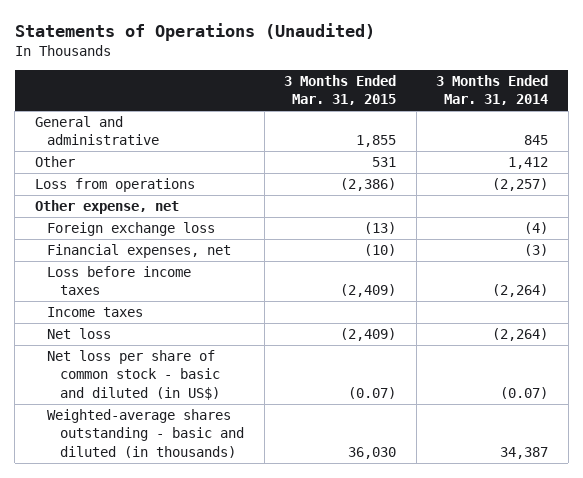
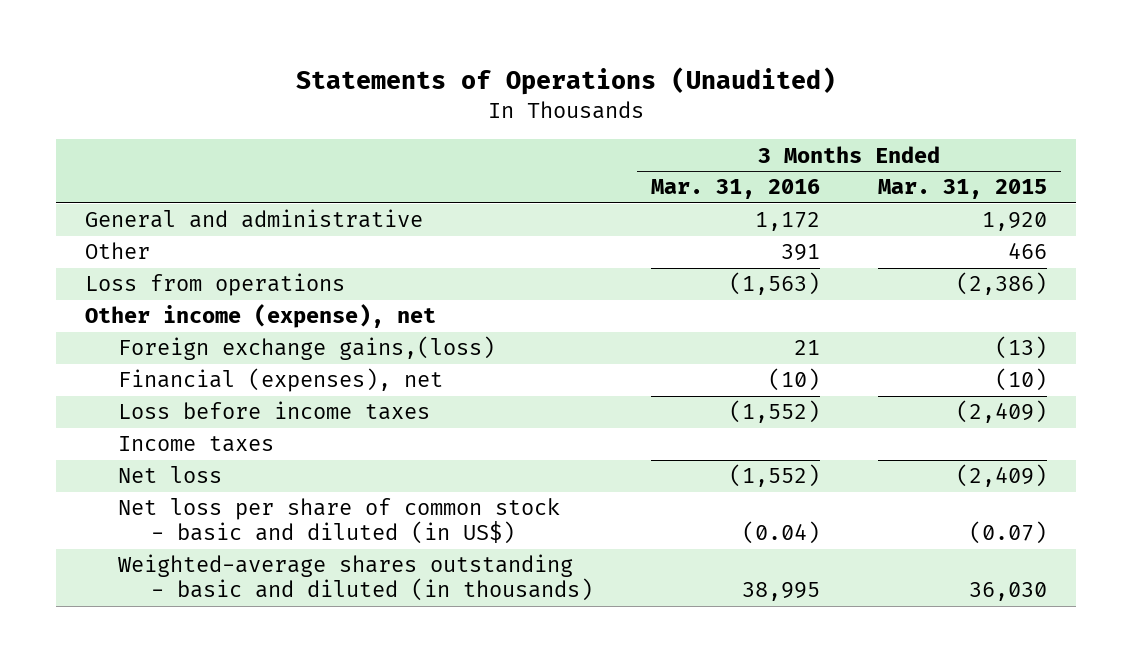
- | 3 Months Ended Mar. 31, 2015 | 3 Months Ended Mar. 31, 2014
+ | 3 Months Ended Mar. 31, 2016 | 3 Months Ended Mar. 31, 2015
- General and administrative | 1,855 | 845
- Other | 531 | 1,412
+ General and administrative | 1,172 | 1,920
+ Other | 391 | 466
- Other expense, net
- Foreign exchange loss | (13) | (4)
- Financial expenses, net | (10) | (3)
+ Other income (expense), net
+ Foreign exchange gains,(loss) | 21 | (13)
+ Financial (expenses), net | (10) | (10)

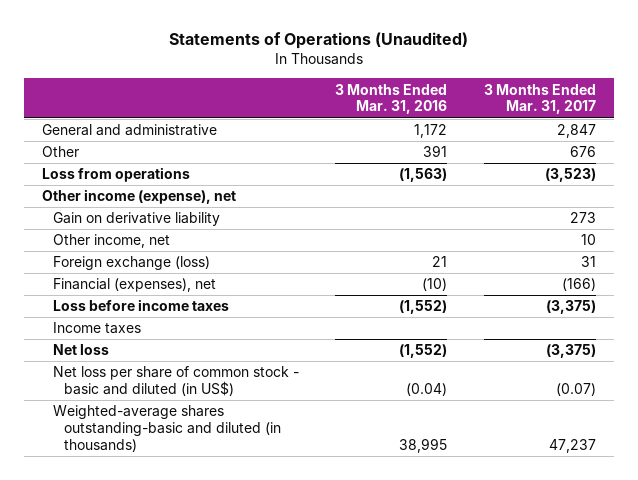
- | 3 Months Ended Mar. 31, 2016 | 3 Months Ended Mar. 31, 2015
+ | 3 Months Ended Mar. 31, 2016 | 3 Months Ended Mar. 31, 2017
- Foreign exchange gains,(loss) | 21 | (13)
+ Gain on derivative liability | | 273
+ Other income, net | | 10
+ Foreign exchange (loss) | 21 | 31
- Weighted-average shares outstanding - basic and diluted (in thousands) | 38,995 | 36,030
+ Weighted-average shares outstanding-basic and diluted (in thousands) | 38,995 | 47,237

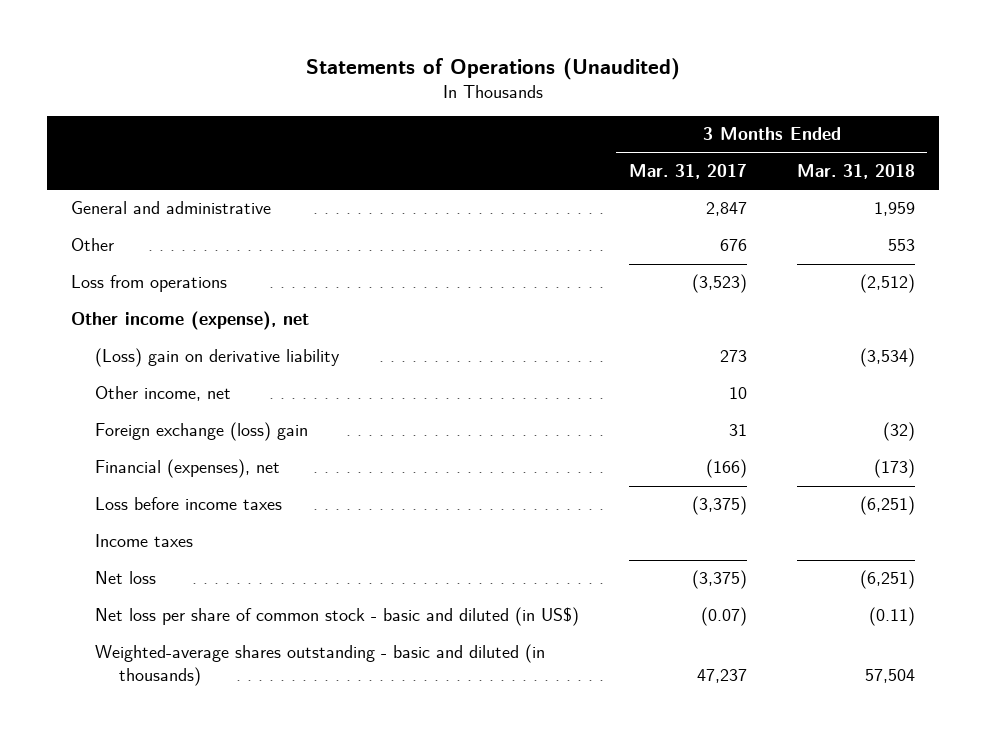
- | 3 Months Ended Mar. 31, 2016 | 3 Months Ended Mar. 31, 2017
+ | 3 Months Ended Mar. 31, 2017 | 3 Months Ended Mar. 31, 2018
- Gain on derivative liability | | 273
+ (Loss) gain on derivative liability | 273 | (3,534)
- Foreign exchange (loss) | 21 | 31
+ Foreign exchange (loss) gain | 31 | (32)
- Weighted-average shares outstanding-basic and diluted (in thousands) | 38,995 | 47,237
+ Weighted-average shares outstanding - basic and diluted (in thousands) | 47,237 | 57,504

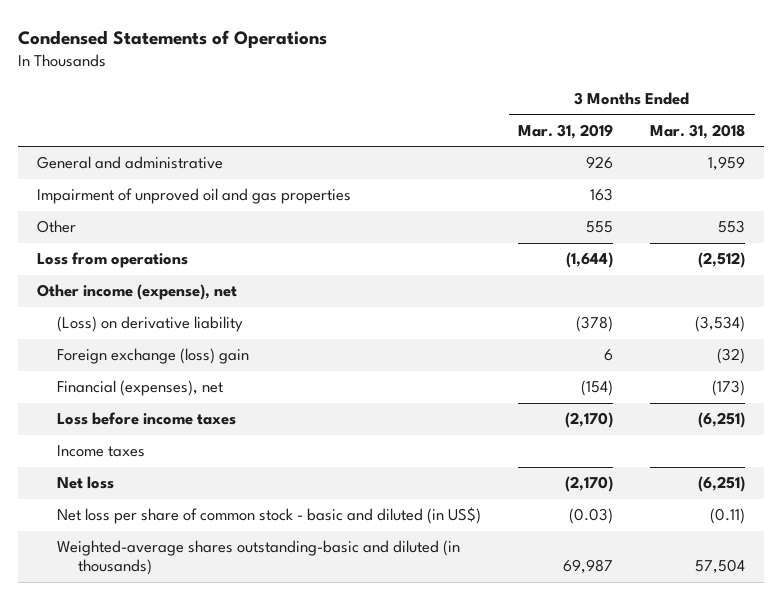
- Statements of Operations (Unaudited)
+ Condensed Statements of Operations
- | 3 Months Ended Mar. 31, 2017 | 3 Months Ended Mar. 31, 2018
+ | 3 Months Ended Mar. 31, 2019 | 3 Months Ended Mar. 31, 2018
+ Impairment of unproved oil and gas properties | 163 |
- (Loss) gain on derivative liability | 273 | (3,534)
- Other income, net | 10 |
+ (Loss) on derivative liability | (378) | (3,534)
- Weighted-average shares outstanding - basic and diluted (in thousands) | 47,237 | 57,504
+ Weighted-average shares outstanding-basic and diluted (in thousands) | 69,987 | 57,504

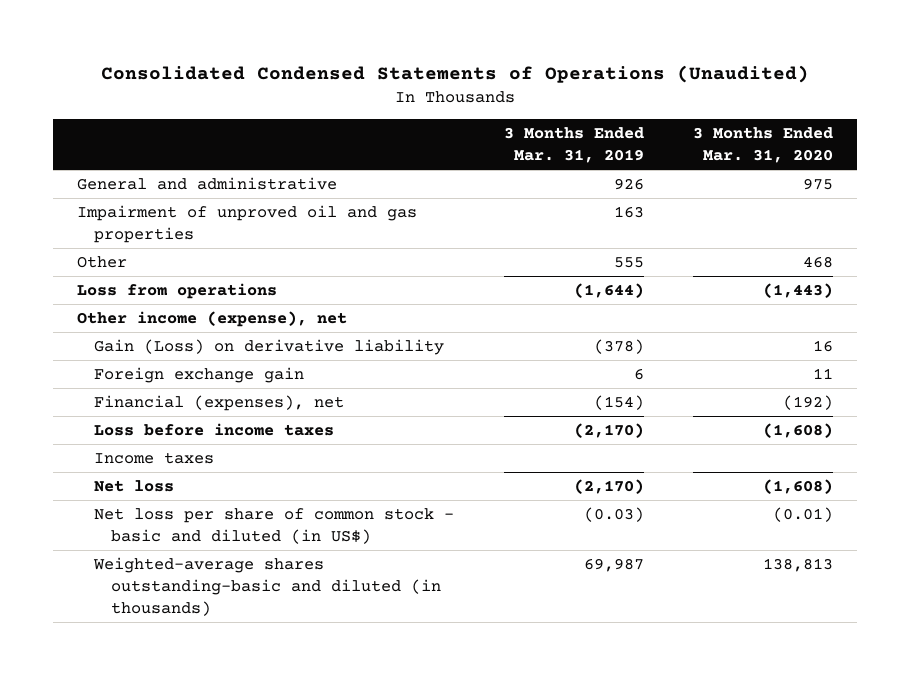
- Condensed Statements of Operations
+ Consolidated Condensed Statements of Operations (Unaudited)
- | 3 Months Ended Mar. 31, 2019 | 3 Months Ended Mar. 31, 2018
+ | 3 Months Ended Mar. 31, 2019 | 3 Months Ended Mar. 31, 2020
- (Loss) on derivative liability | (378) | (3,534)
- Foreign exchange (loss) gain | 6 | (32)
+ Gain (Loss) on derivative liability | (378) | 16
+ Foreign exchange gain | 6 | 11

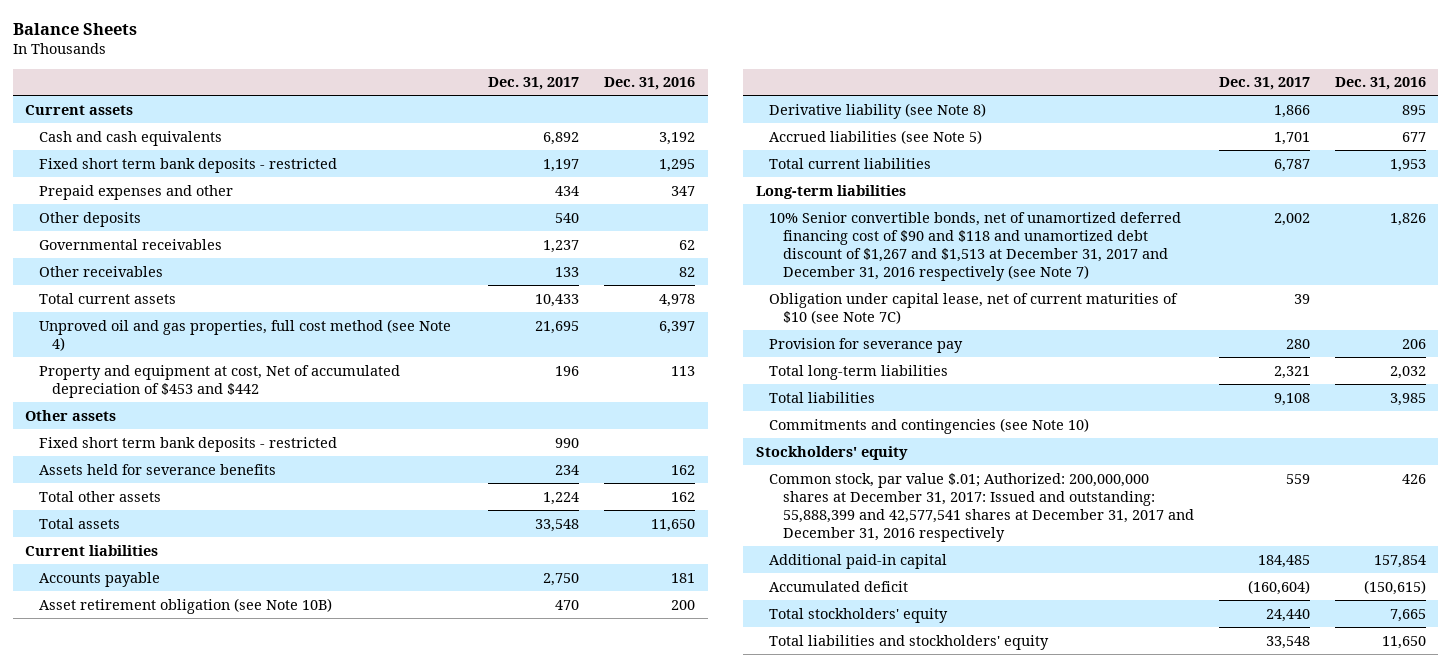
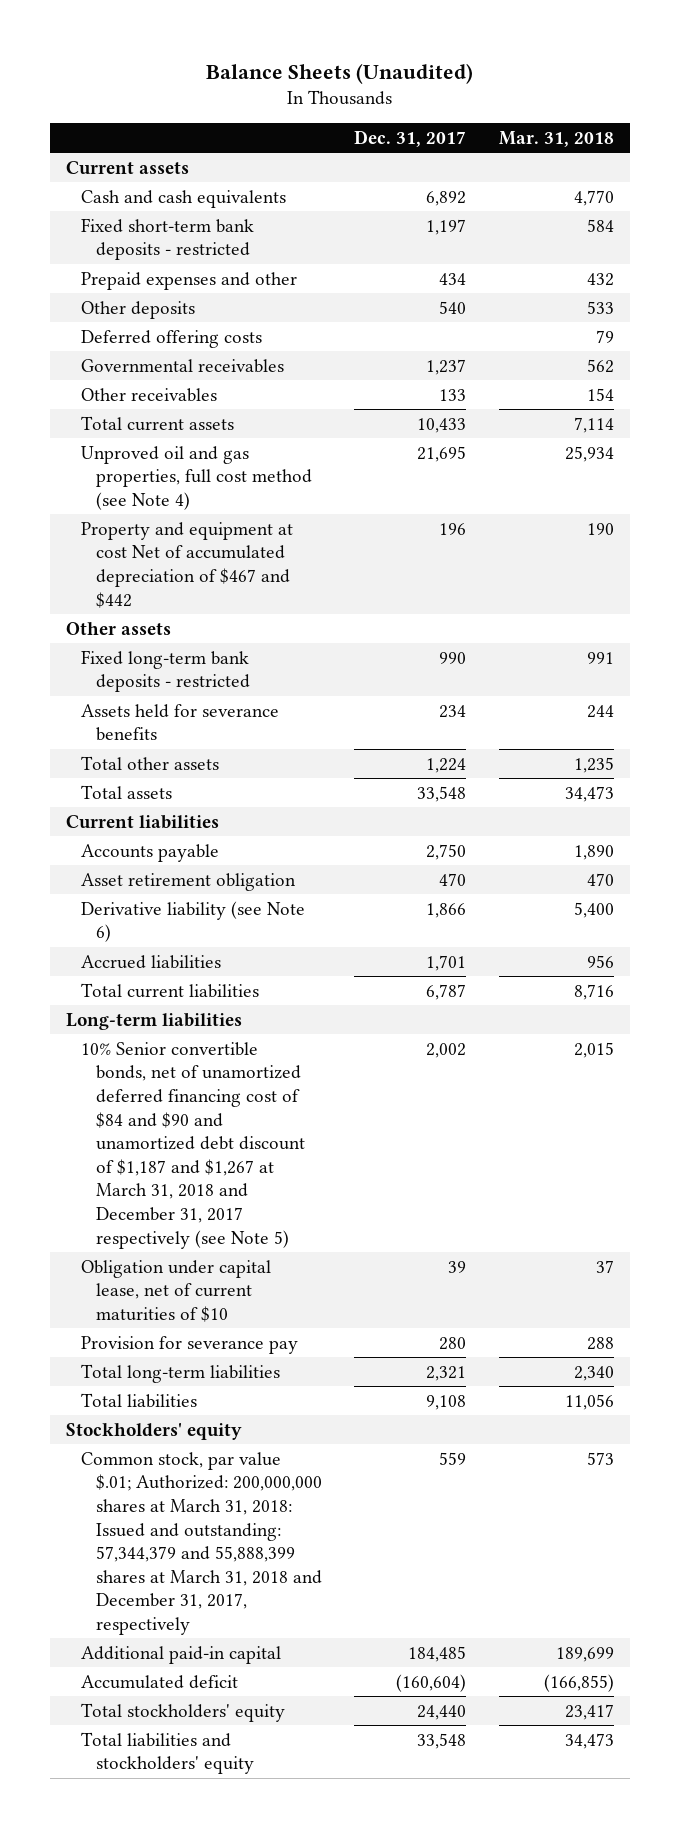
- Balance Sheets
+ Balance Sheets (Unaudited)
- | Dec. 31, 2017 | Dec. 31, 2016
+ | Dec. 31, 2017 | Mar. 31, 2018
- Fixed short term bank deposits - restricted | 1,197 | 1,295
+ Fixed short-term bank deposits - restricted | 1,197 | 584
+ Deferred offering costs | | 79
- Property and equipment at cost, Net of accumulated depreciation of $453 and $442 | 196 | 113
+ Property and equipment at cost Net of accumulated depreciation of $467 and $442 | 196 | 190
- Fixed short term bank deposits - restricted | 990 |
+ Fixed long-term bank deposits - restricted | 990 | 991
- Asset retirement obligation (see Note 10B) | 470 | 200
- Derivative liability (see Note 8) | 1,866 | 895
- Accrued liabilities (see Note 5) | 1,701 | 677
+ Asset retirement obligation | 470 | 470
+ Derivative liability (see Note 6) | 1,866 | 5,400
+ Accrued liabilities | 1,701 | 956
- 10% Senior convertible bonds, net of unamortized deferred financing cost of $90 and $118 and unamortized debt discount of $1,267 and $1,513 at December 31, 2017 and December 31, 2016 respectively (see Note 7) | 2,002 | 1,826
- Obligation under capital lease, net of current maturities of $10 (see Note 7C) | 39 |
+ 10% Senior convertible bonds, net of unamortized deferred financing cost of $84 and $90 and unamortized debt discount of $1,187 and $1,267 at March 31, 2018 and December 31, 2017 respectively (see Note 5) | 2,002 | 2,015
+ Obligation under capital lease, net of current maturities of $10 | 39 | 37
- Commitments and contingencies (see Note 10)
- Common stock, par value $.01; Authorized: 200,000,000 shares at December 31, 2017: Issued and outstanding: 55,888,399 and 42,577,541 shares at December 31, 2017 and December 31, 2016 respectively | 559 | 426
+ Common stock, par value $.01; Authorized: 200,000,000 shares at March 31, 2018: Issued and outstanding: 57,344,379 and 55,888,399 shares at March 31, 2018 and December 31, 2017, respectively | 559 | 573

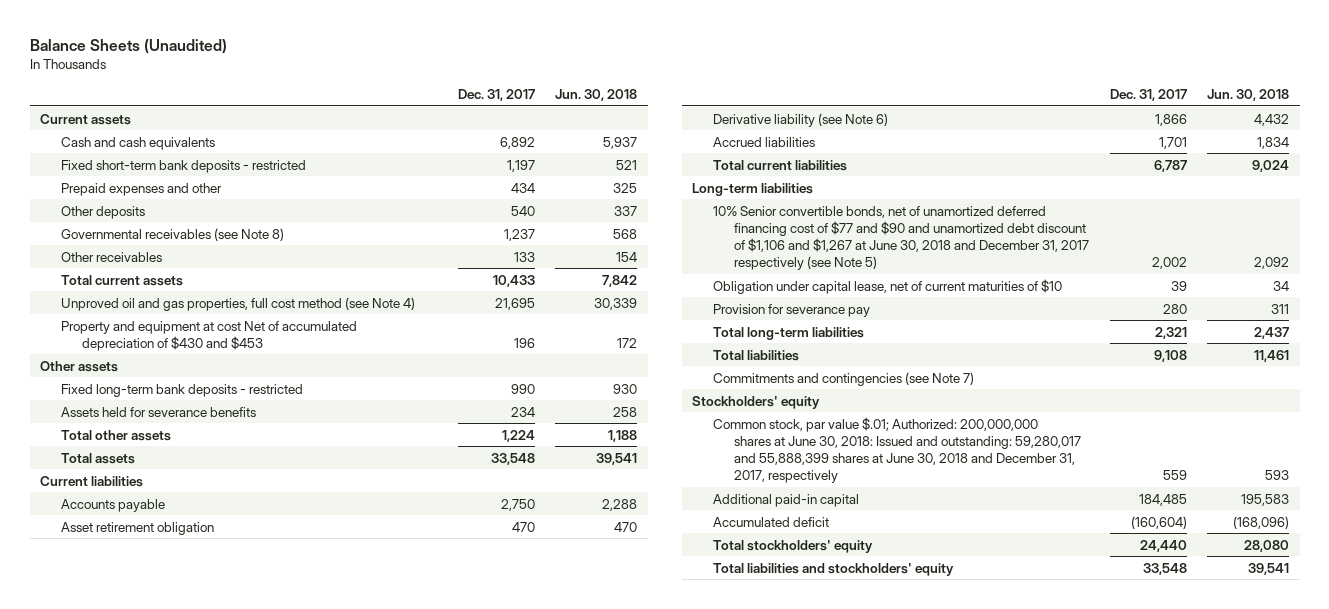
- | Dec. 31, 2017 | Mar. 31, 2018
+ | Dec. 31, 2017 | Jun. 30, 2018
- Deferred offering costs | | 79
- Governmental receivables | 1,237 | 562
+ Governmental receivables (see Note 8) | 1,237 | 568
- Property and equipment at cost Net of accumulated depreciation of $467 and $442 | 196 | 190
+ Property and equipment at cost Net of accumulated depreciation of $430 and $453 | 196 | 172
- 10% Senior convertible bonds, net of unamortized deferred financing cost of $84 and $90 and unamortized debt discount of $1,187 and $1,267 at March 31, 2018 and December 31, 2017 respectively (see Note 5) | 2,002 | 2,015
+ 10% Senior convertible bonds, net of unamortized deferred financing cost of $77 and $90 and unamortized debt discount of $1,106 and $1,267 at June 30, 2018 and December 31, 2017 respectively (see Note 5) | 2,002 | 2,092
+ Commitments and contingencies (see Note 7)
- Common stock, par value $.01; Authorized: 200,000,000 shares at March 31, 2018: Issued and outstanding: 57,344,379 and 55,888,399 shares at March 31, 2018 and December 31, 2017, respectively | 559 | 573
+ Common stock, par value $.01; Authorized: 200,000,000 shares at June 30, 2018: Issued and outstanding: 59,280,017 and 55,888,399 shares at June 30, 2018 and December 31, 2017, respectively | 559 | 593

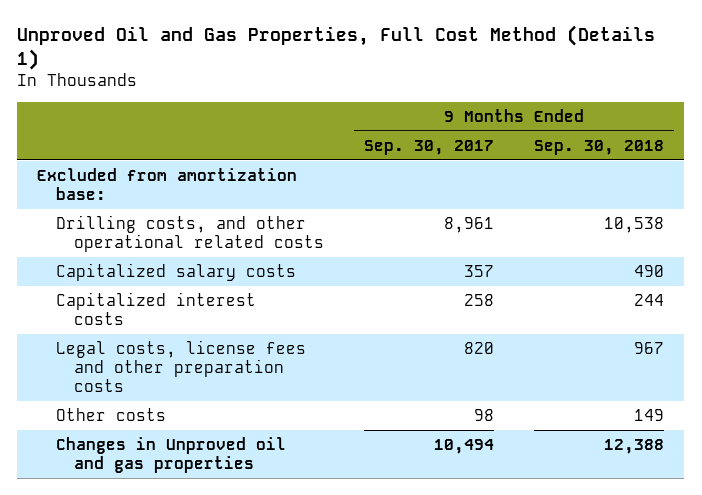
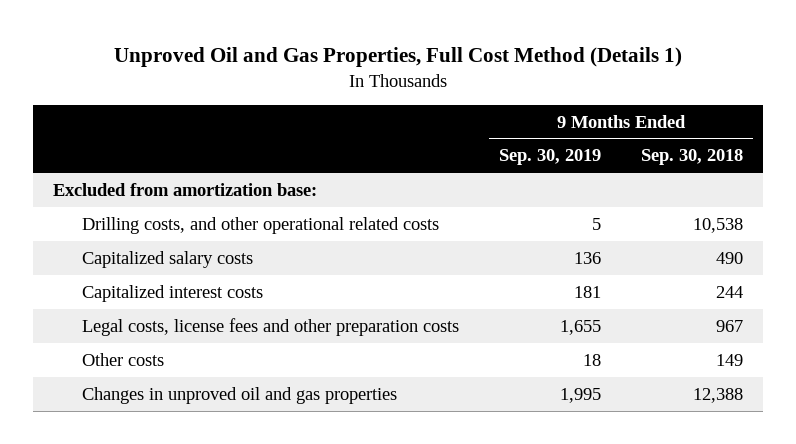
- | 9 Months Ended Sep. 30, 2017 | 9 Months Ended Sep. 30, 2018
+ | 9 Months Ended Sep. 30, 2019 | 9 Months Ended Sep. 30, 2018
- Changes in Unproved oil and gas properties | 10,494 | 12,388
+ Changes in unproved oil and gas properties | 1,995 | 12,388

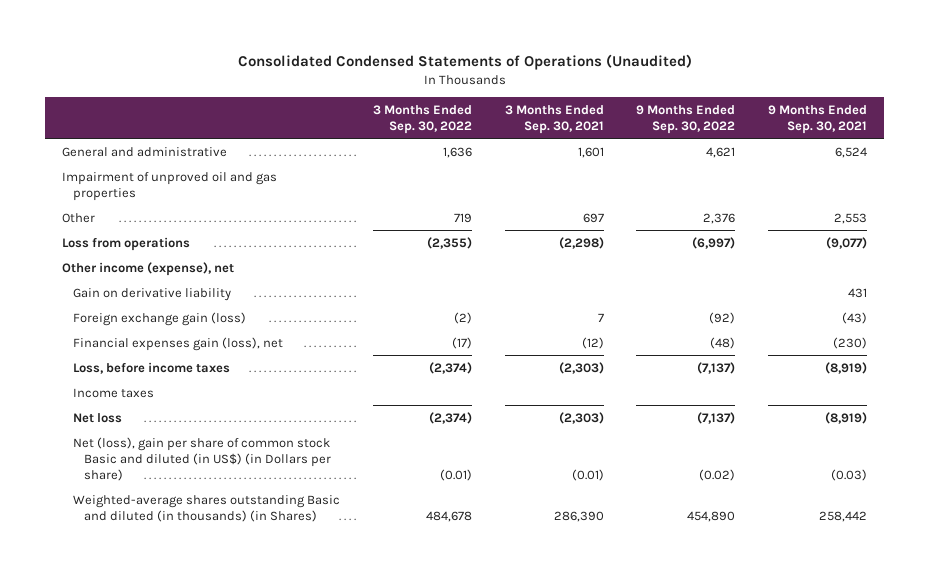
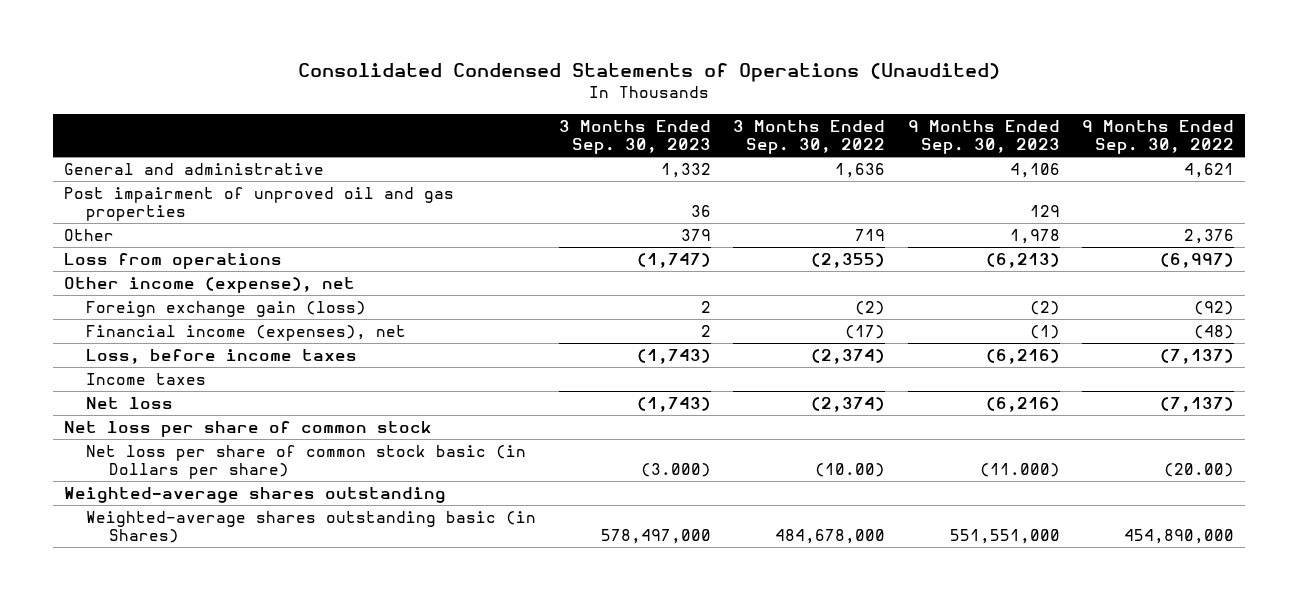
- | 3 Months Ended Sep. 30, 2022 | 3 Months Ended Sep. 30, 2021 | 9 Months Ended Sep. 30, 2022 | 9 Months Ended Sep. 30, 2021
+ | 3 Months Ended Sep. 30, 2023 | 3 Months Ended Sep. 30, 2022 | 9 Months Ended Sep. 30, 2023 | 9 Months Ended Sep. 30, 2022
- Impairment of unproved oil and gas properties
+ Post impairment of unproved oil and gas properties | 36 | | 129 |
- Gain on derivative liability | | | | 431
- Financial expenses gain (loss), net | (17) | (12) | (48) | (230)
+ Financial income (expenses), net | 2 | (17) | (1) | (48)
- Net (loss), gain per share of common stock Basic and diluted (in US$) (in Dollars per share) | (0.01) | (0.01) | (0.02) | (0.03)
- Weighted-average shares outstanding Basic and diluted (in thousands) (in Shares) | 484,678 | 286,390 | 454,890 | 258,442
+ Net loss per share of common stock
+ Net loss per share of common stock basic (in Dollars per share) | (3.000) | (10.00) | (11.000) | (20.00)
+ Weighted-average shares outstanding
+ Weighted-average shares outstanding basic (in Shares) | 578,497,000 | 484,678,000 | 551,551,000 | 454,890,000

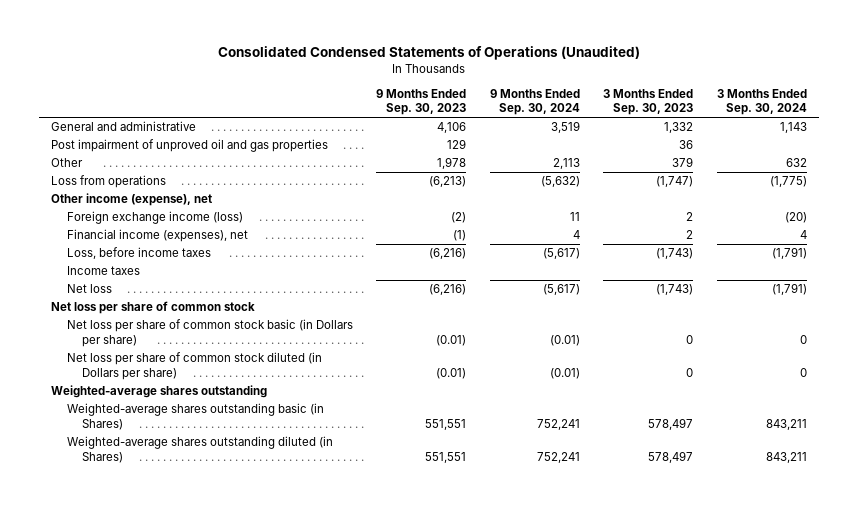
- | 3 Months Ended Sep. 30, 2023 | 3 Months Ended Sep. 30, 2022 | 9 Months Ended Sep. 30, 2023 | 9 Months Ended Sep. 30, 2022
+ | 9 Months Ended Sep. 30, 2023 | 9 Months Ended Sep. 30, 2024 | 3 Months Ended Sep. 30, 2023 | 3 Months Ended Sep. 30, 2024
- Foreign exchange gain (loss) | 2 | (2) | (2) | (92)
+ Foreign exchange income (loss) | (2) | 11 | 2 | (20)
- Net loss per share of common stock basic (in Dollars per share) | (3.000) | (10.00) | (11.000) | (20.00)
+ Net loss per share of common stock basic (in Dollars per share) | (0.01) | (0.01) | 0 | 0
+ Net loss per share of common stock diluted (in Dollars per share) | (0.01) | (0.01) | 0 | 0
- Weighted-average shares outstanding basic (in Shares) | 578,497,000 | 484,678,000 | 551,551,000 | 454,890,000
+ Weighted-average shares outstanding basic (in Shares) | 551,551 | 752,241 | 578,497 | 843,211
+ Weighted-average shares outstanding diluted (in Shares) | 551,551 | 752,241 | 578,497 | 843,211

